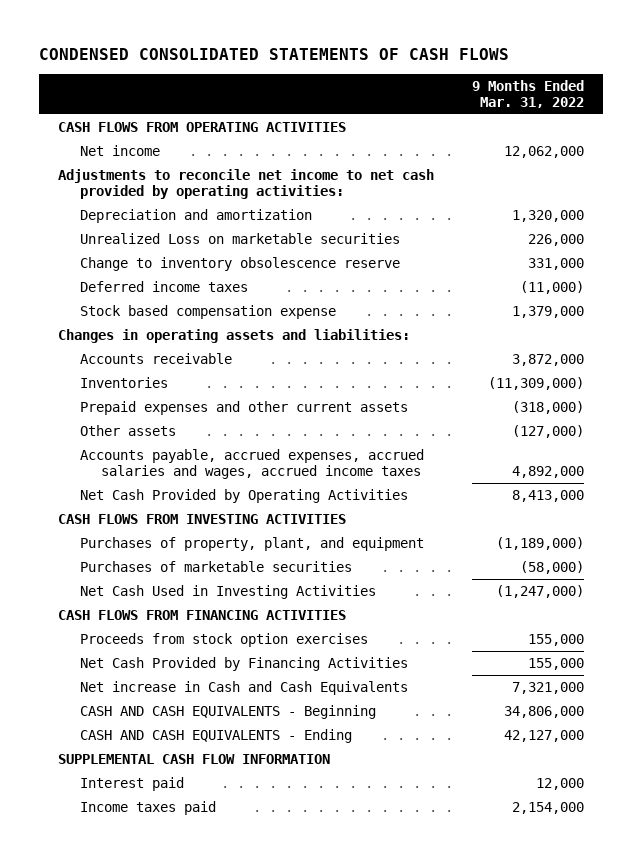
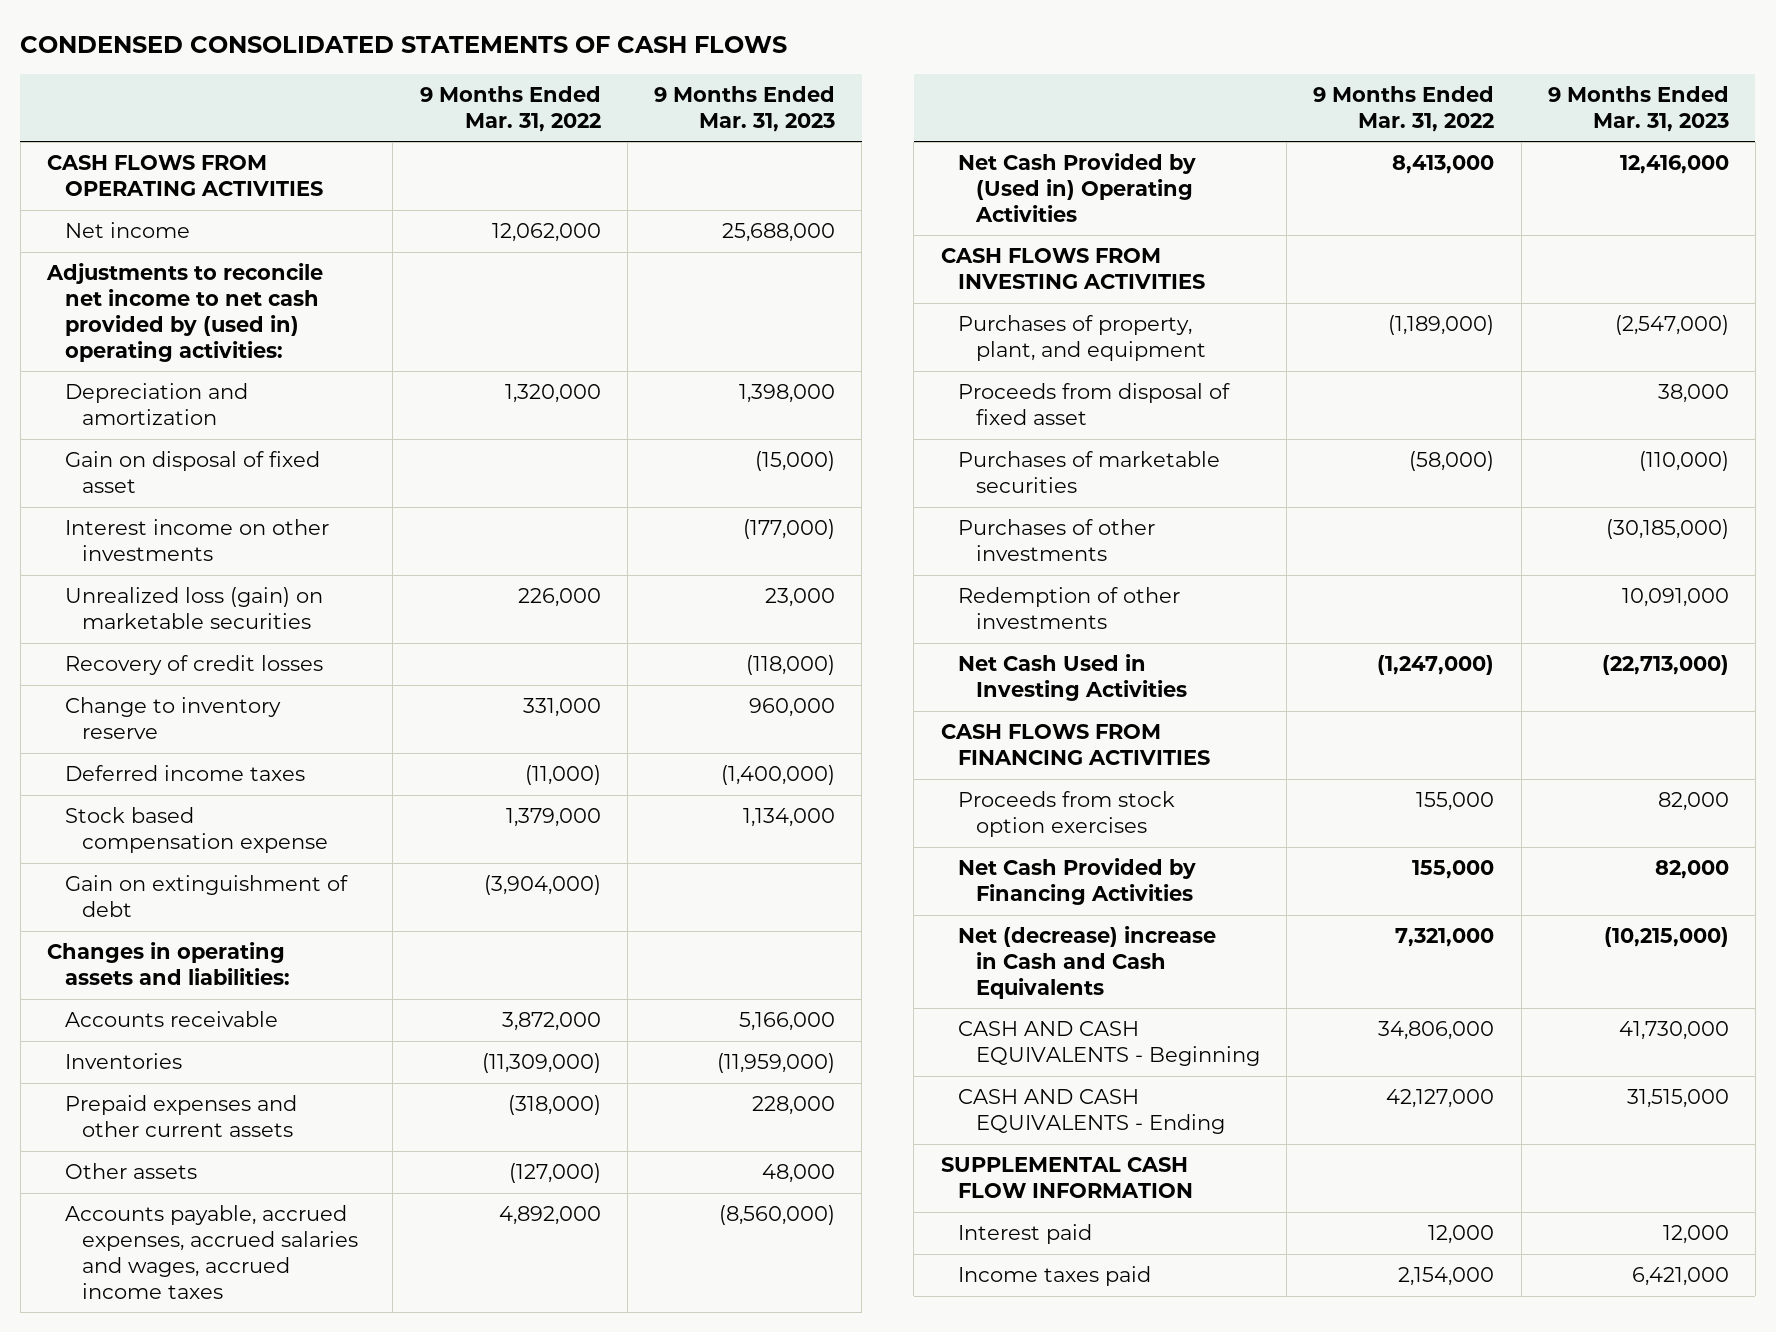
- | 9 Months Ended Mar. 31, 2022
+ | 9 Months Ended Mar. 31, 2022 | 9 Months Ended Mar. 31, 2023
- Adjustments to reconcile net income to net cash provided by operating activities:
+ Adjustments to reconcile net income to net cash provided by (used in) operating activities:
- Unrealized Loss on marketable securities | 226,000
- Change to inventory obsolescence reserve | 331,000
+ Gain on disposal of fixed asset | | (15,000)
+ Interest income on other investments | | (177,000)
+ Unrealized loss (gain) on marketable securities | 226,000 | 23,000
+ Recovery of credit losses | | (118,000)
+ Change to inventory reserve | 331,000 | 960,000
+ Gain on extinguishment of debt | (3,904,000) |
- Net Cash Provided by Operating Activities | 8,413,000
+ Net Cash Provided by (Used in) Operating Activities | 8,413,000 | 12,416,000
+ Proceeds from disposal of fixed asset | | 38,000
+ Purchases of other investments | | (30,185,000)
+ Redemption of other investments | | 10,091,000
- Net increase in Cash and Cash Equivalents | 7,321,000
+ Net (decrease) increase in Cash and Cash Equivalents | 7,321,000 | (10,215,000)

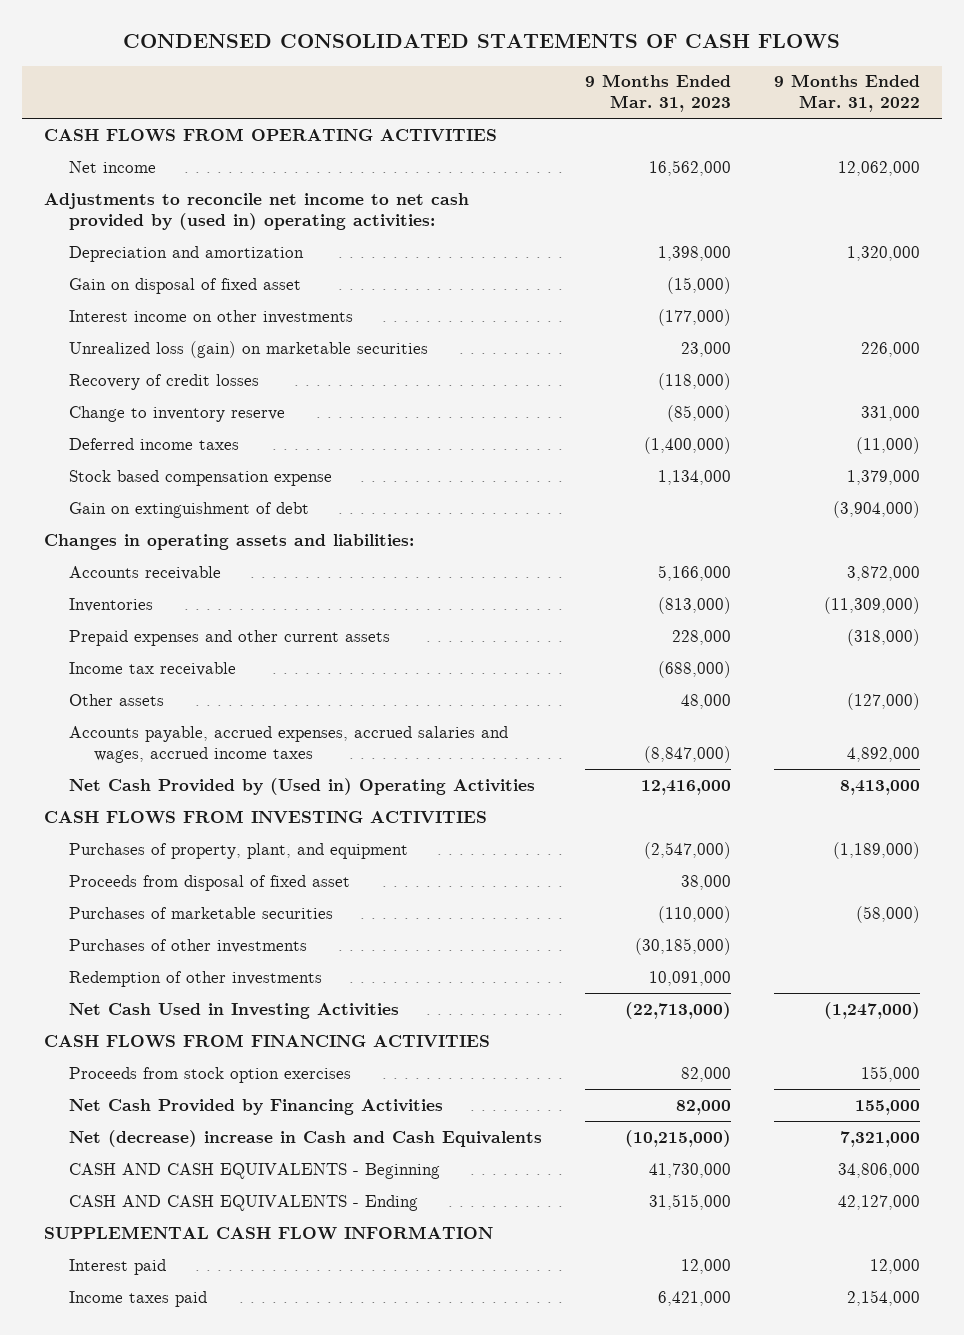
- | 9 Months Ended Mar. 31, 2022 | 9 Months Ended Mar. 31, 2023
+ | 9 Months Ended Mar. 31, 2023 | 9 Months Ended Mar. 31, 2022
- Net income | 12,062,000 | 25,688,000
+ Net income | 16,562,000 | 12,062,000
- Change to inventory reserve | 331,000 | 960,000
+ Change to inventory reserve | (85,000) | 331,000
- Inventories | (11,309,000) | (11,959,000)
+ Inventories | (813,000) | (11,309,000)
+ Income tax receivable | (688,000) |
- Accounts payable, accrued expenses, accrued salaries and wages, accrued income taxes | 4,892,000 | (8,560,000)
+ Accounts payable, accrued expenses, accrued salaries and wages, accrued income taxes | (8,847,000) | 4,892,000

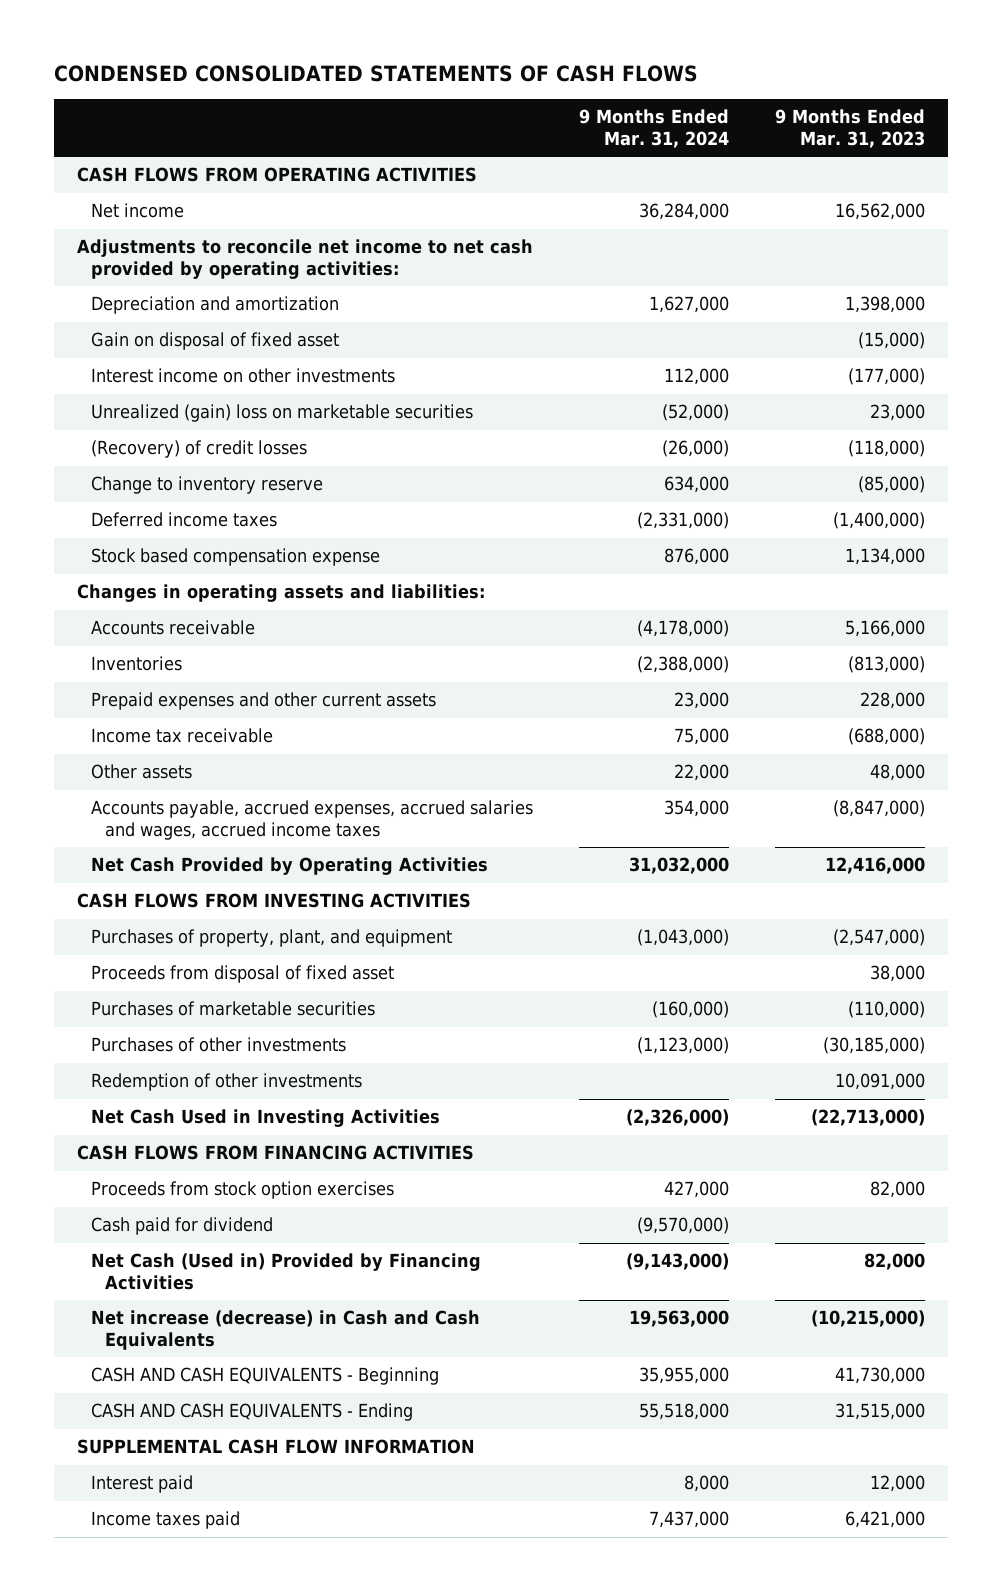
- | 9 Months Ended Mar. 31, 2023 | 9 Months Ended Mar. 31, 2022
+ | 9 Months Ended Mar. 31, 2024 | 9 Months Ended Mar. 31, 2023
- Adjustments to reconcile net income to net cash provided by (used in) operating activities:
+ Adjustments to reconcile net income to net cash provided by operating activities:
- Unrealized loss (gain) on marketable securities | 23,000 | 226,000
- Recovery of credit losses | (118,000) |
+ Unrealized (gain) loss on marketable securities | (52,000) | 23,000
+ (Recovery) of credit losses | (26,000) | (118,000)
- Gain on extinguishment of debt | | (3,904,000)
- Net Cash Provided by (Used in) Operating Activities | 12,416,000 | 8,413,000
+ Net Cash Provided by Operating Activities | 31,032,000 | 12,416,000
- Net Cash Provided by Financing Activities | 82,000 | 155,000
- Net (decrease) increase in Cash and Cash Equivalents | (10,215,000) | 7,321,000
+ Cash paid for dividend | (9,570,000) |
+ Net Cash (Used in) Provided by Financing Activities | (9,143,000) | 82,000
+ Net increase (decrease) in Cash and Cash Equivalents | 19,563,000 | (10,215,000)

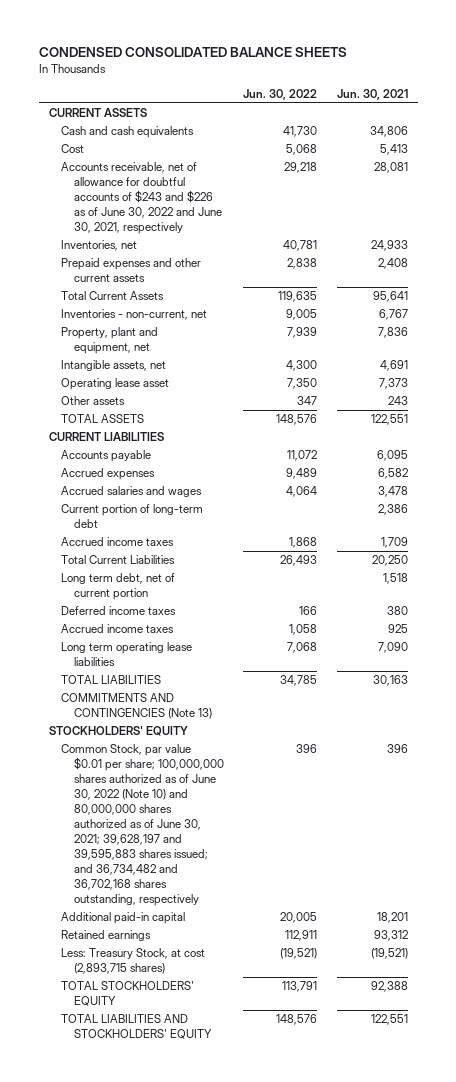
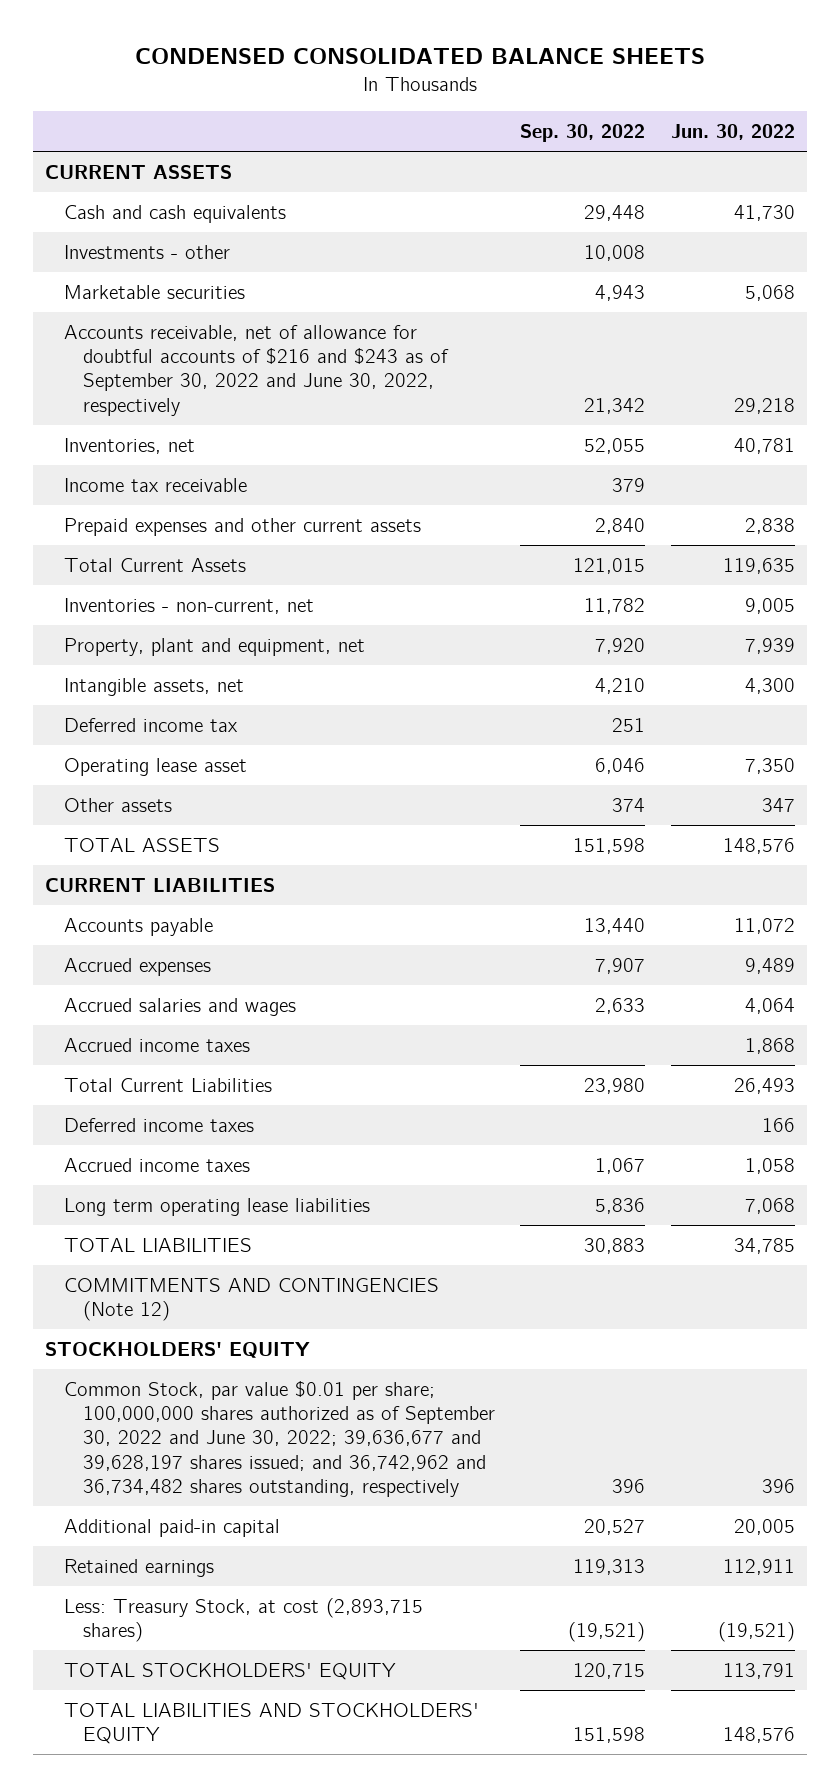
- | Jun. 30, 2022 | Jun. 30, 2021
+ | Sep. 30, 2022 | Jun. 30, 2022
- Cost | 5,068 | 5,413
- Accounts receivable, net of allowance for doubtful accounts of $243 and $226 as of June 30, 2022 and June 30, 2021, respectively | 29,218 | 28,081
+ Investments - other | 10,008 |
+ Marketable securities | 4,943 | 5,068
+ Accounts receivable, net of allowance for doubtful accounts of $216 and $243 as of September 30, 2022 and June 30, 2022, respectively | 21,342 | 29,218
+ Income tax receivable | 379 |
+ Deferred income tax | 251 |
- Current portion of long-term debt | | 2,386
- Long term debt, net of current portion | | 1,518
- COMMITMENTS AND CONTINGENCIES (Note 13)
+ COMMITMENTS AND CONTINGENCIES (Note 12)
- Common Stock, par value $0.01 per share; 100,000,000 shares authorized as of June 30, 2022 (Note 10) and 80,000,000 shares authorized as of June 30, 2021; 39,628,197 and 39,595,883 shares issued; and 36,734,482 and 36,702,168 shares outstanding, respectively | 396 | 396
+ Common Stock, par value $0.01 per share; 100,000,000 shares authorized as of September 30, 2022 and June 30, 2022; 39,636,677 and 39,628,197 shares issued; and 36,742,962 and 36,734,482 shares outstanding, respectively | 396 | 396

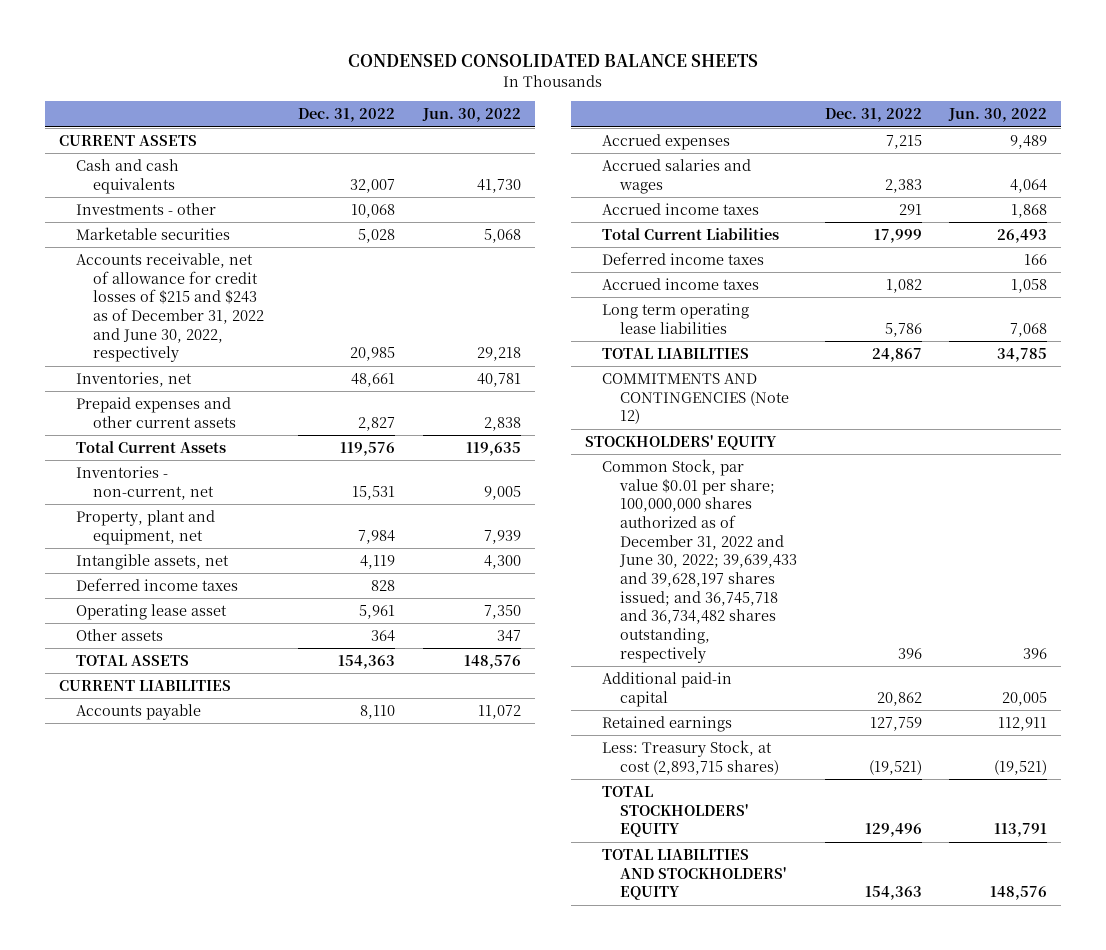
- | Sep. 30, 2022 | Jun. 30, 2022
+ | Dec. 31, 2022 | Jun. 30, 2022
- Accounts receivable, net of allowance for doubtful accounts of $216 and $243 as of September 30, 2022 and June 30, 2022, respectively | 21,342 | 29,218
+ Accounts receivable, net of allowance for credit losses of $215 and $243 as of December 31, 2022 and June 30, 2022, respectively | 20,985 | 29,218
- Income tax receivable | 379 |
- Deferred income tax | 251 |
+ Deferred income taxes | 828 |
- Common Stock, par value $0.01 per share; 100,000,000 shares authorized as of September 30, 2022 and June 30, 2022; 39,636,677 and 39,628,197 shares issued; and 36,742,962 and 36,734,482 shares outstanding, respectively | 396 | 396
+ Common Stock, par value $0.01 per share; 100,000,000 shares authorized as of December 31, 2022 and June 30, 2022; 39,639,433 and 39,628,197 shares issued; and 36,745,718 and 36,734,482 shares outstanding, respectively | 396 | 396

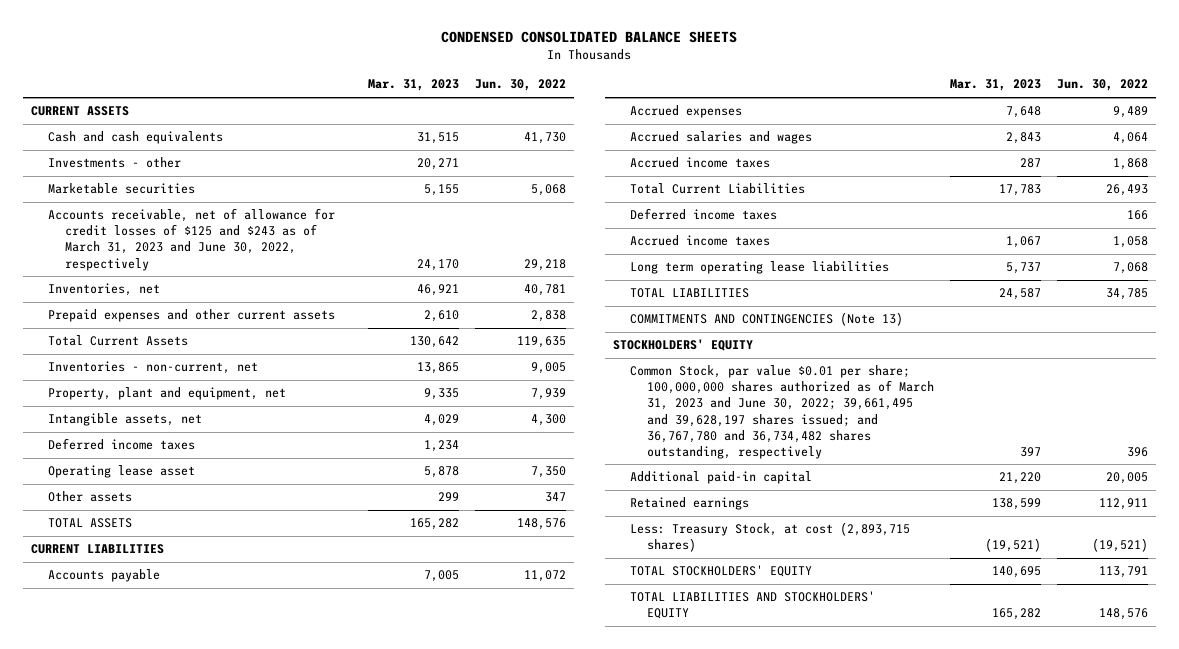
- | Dec. 31, 2022 | Jun. 30, 2022
+ | Mar. 31, 2023 | Jun. 30, 2022
- Accounts receivable, net of allowance for credit losses of $215 and $243 as of December 31, 2022 and June 30, 2022, respectively | 20,985 | 29,218
+ Accounts receivable, net of allowance for credit losses of $125 and $243 as of March 31, 2023 and June 30, 2022, respectively | 24,170 | 29,218
- COMMITMENTS AND CONTINGENCIES (Note 12)
+ COMMITMENTS AND CONTINGENCIES (Note 13)
- Common Stock, par value $0.01 per share; 100,000,000 shares authorized as of December 31, 2022 and June 30, 2022; 39,639,433 and 39,628,197 shares issued; and 36,745,718 and 36,734,482 shares outstanding, respectively | 396 | 396
+ Common Stock, par value $0.01 per share; 100,000,000 shares authorized as of March 31, 2023 and June 30, 2022; 39,661,495 and 39,628,197 shares issued; and 36,767,780 and 36,734,482 shares outstanding, respectively | 397 | 396

